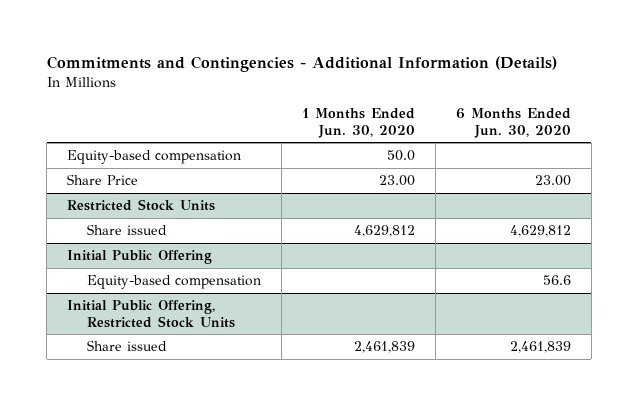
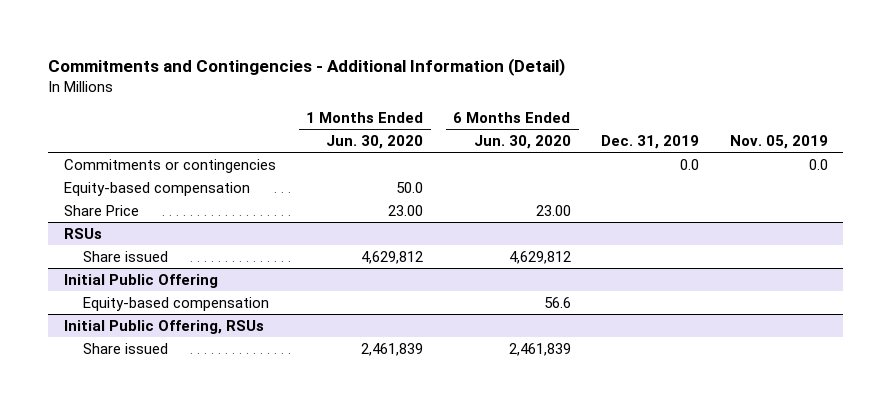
- Commitments and Contingencies - Additional Information (Details)
+ Commitments and Contingencies - Additional Information (Detail)
- | 1 Months Ended Jun. 30, 2020 | 6 Months Ended Jun. 30, 2020
+ | 1 Months Ended Jun. 30, 2020 | 6 Months Ended Jun. 30, 2020 | Dec. 31, 2019 | Nov. 05, 2019
+ Commitments or contingencies | | | 0.0 | 0.0
- Restricted Stock Units
+ RSUs
- Initial Public Offering, Restricted Stock Units
+ Initial Public Offering, RSUs

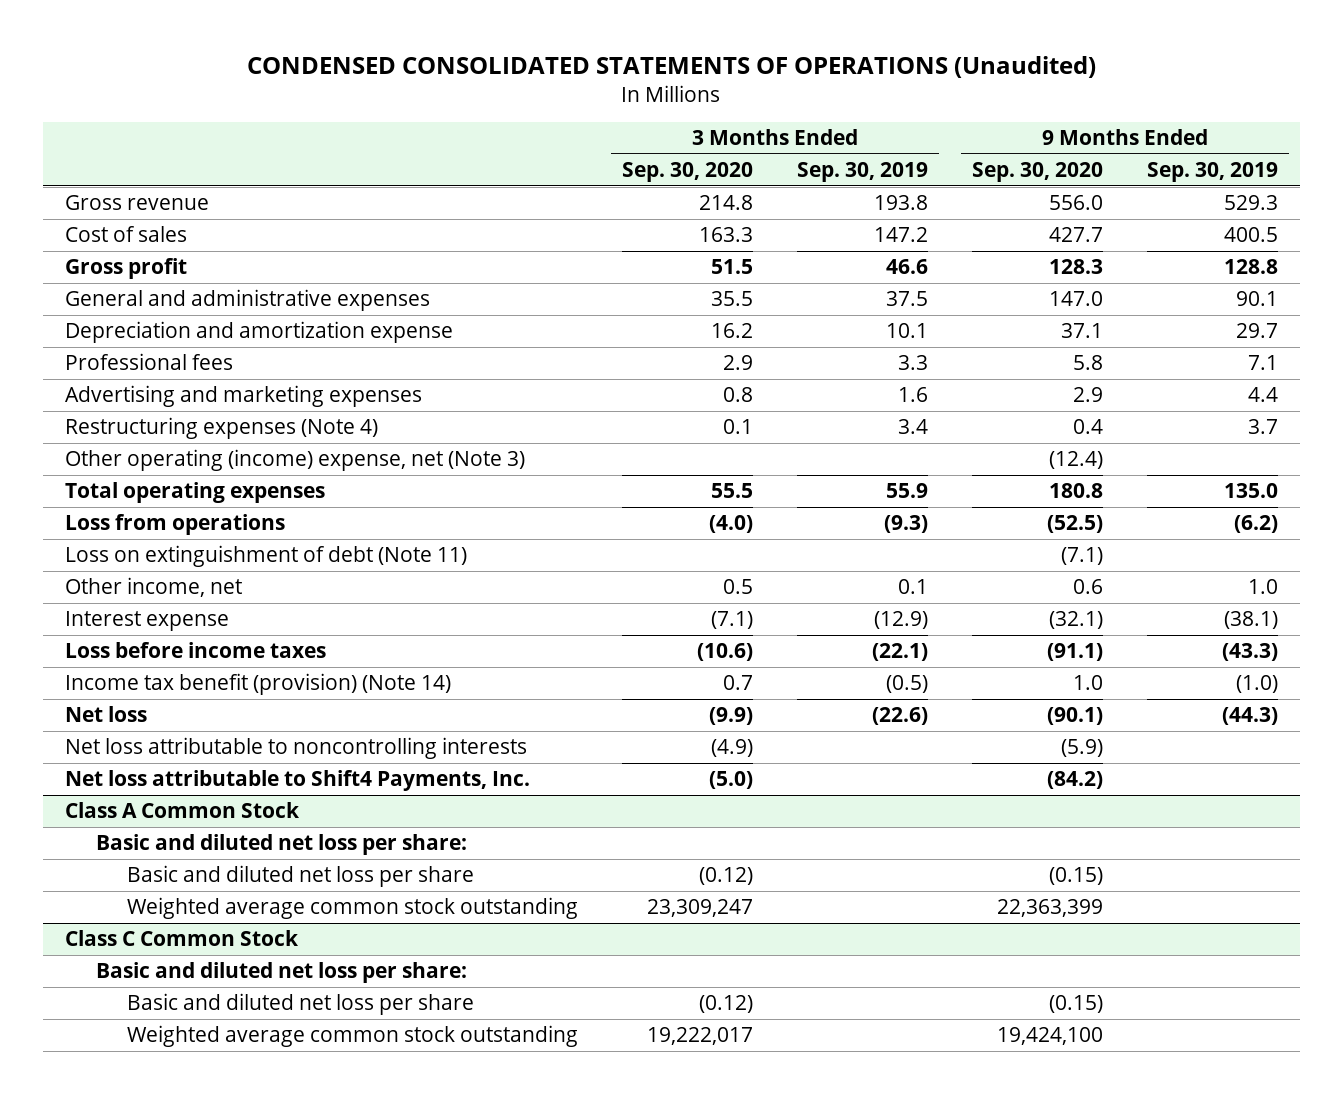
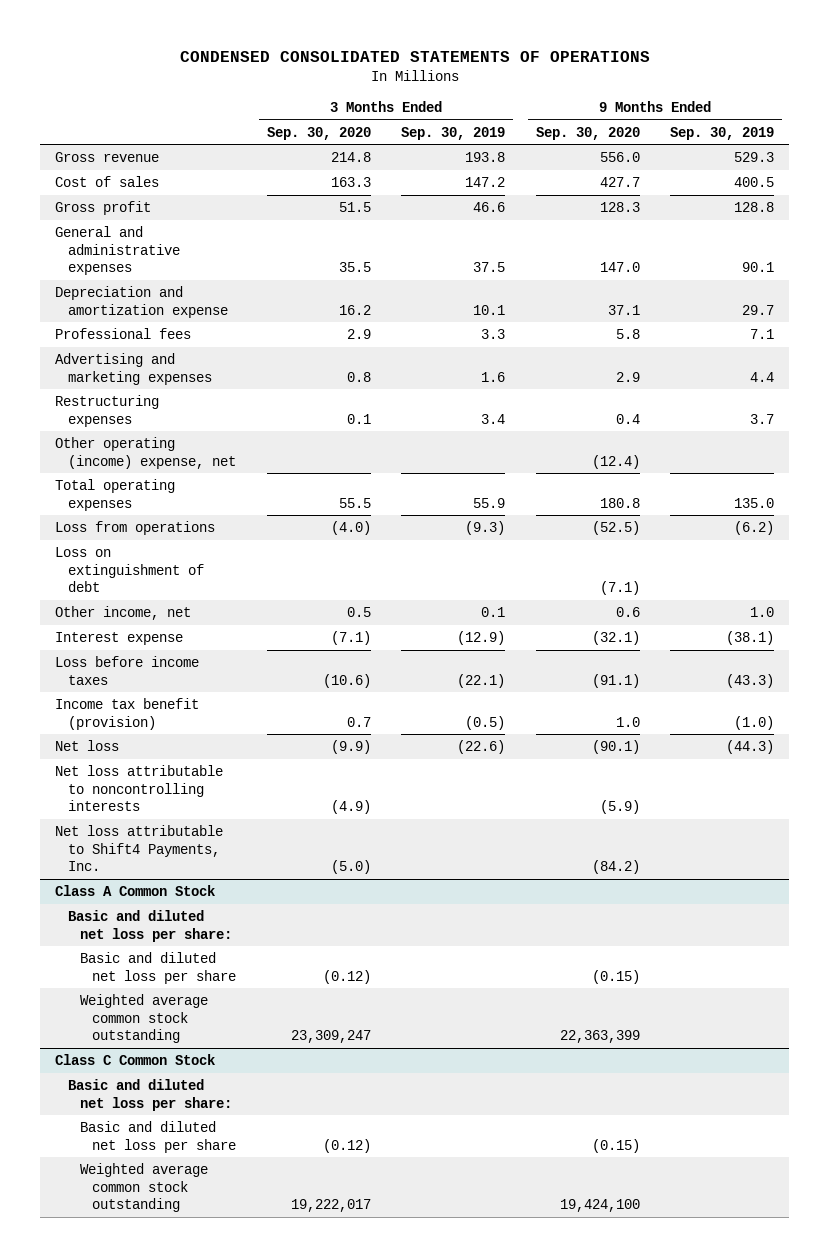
- CONDENSED CONSOLIDATED STATEMENTS OF OPERATIONS (Unaudited)
+ CONDENSED CONSOLIDATED STATEMENTS OF OPERATIONS
- Restructuring expenses (Note 4) | 0.1 | 3.4 | 0.4 | 3.7
- Other operating (income) expense, net (Note 3) | | | (12.4) |
+ Restructuring expenses | 0.1 | 3.4 | 0.4 | 3.7
+ Other operating (income) expense, net | | | (12.4) |
- Loss on extinguishment of debt (Note 11) | | | (7.1) |
+ Loss on extinguishment of debt | | | (7.1) |
- Income tax benefit (provision) (Note 14) | 0.7 | (0.5) | 1.0 | (1.0)
+ Income tax benefit (provision) | 0.7 | (0.5) | 1.0 | (1.0)

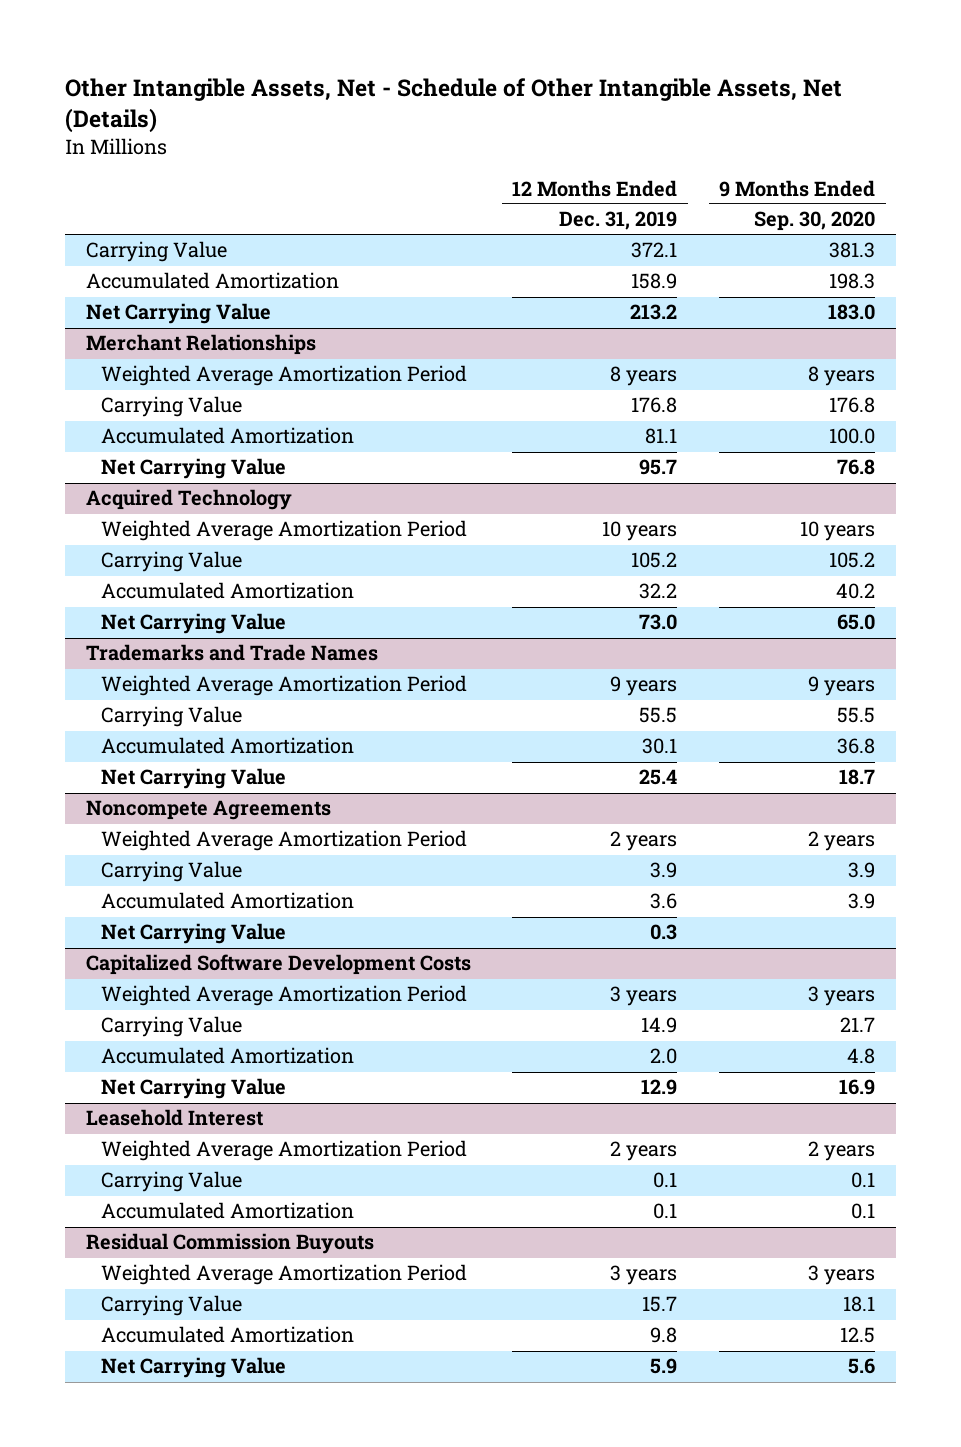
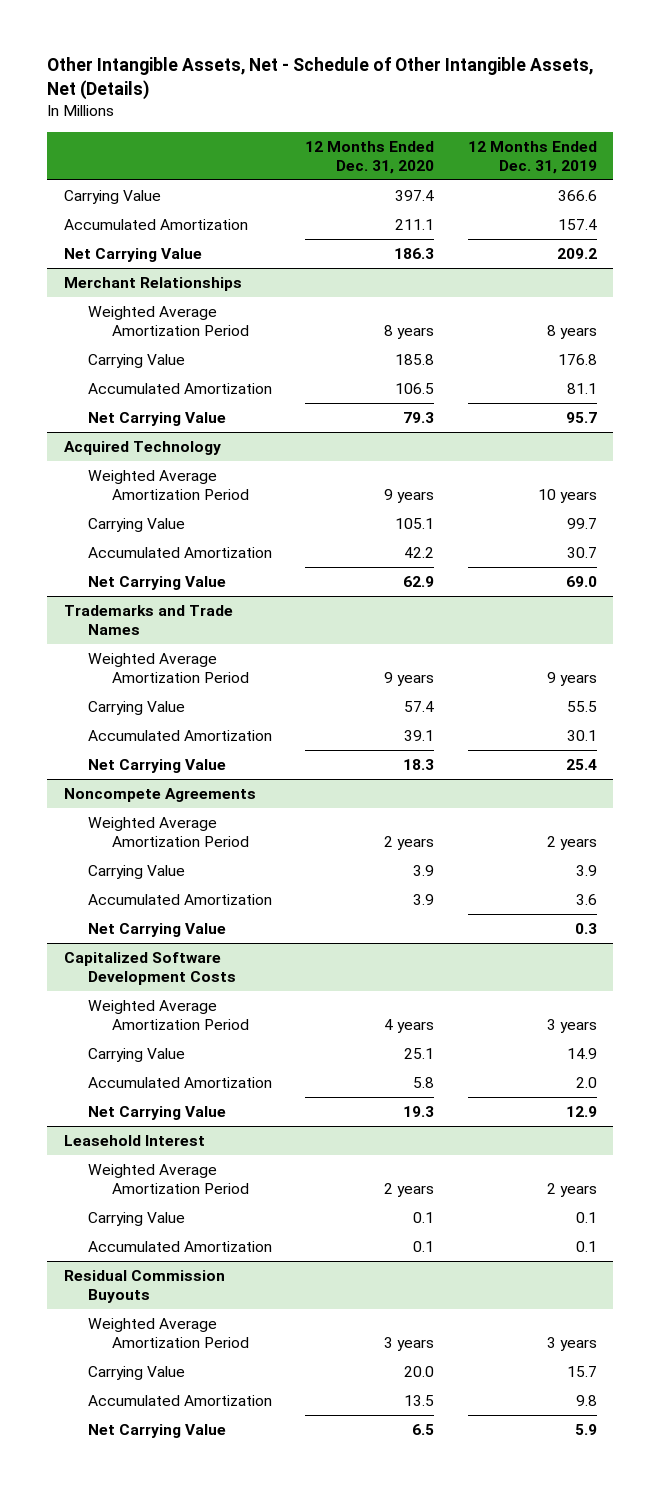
- | 12 Months Ended Dec. 31, 2019 | 9 Months Ended Sep. 30, 2020
+ | 12 Months Ended Dec. 31, 2020 | 12 Months Ended Dec. 31, 2019
- Carrying Value | 372.1 | 381.3
- Accumulated Amortization | 158.9 | 198.3
- Net Carrying Value | 213.2 | 183.0
+ Carrying Value | 397.4 | 366.6
+ Accumulated Amortization | 211.1 | 157.4
+ Net Carrying Value | 186.3 | 209.2
@ Acquired Technology
- Carrying Value | 105.2 | 105.2
- Accumulated Amortization | 32.2 | 40.2
- Net Carrying Value | 73.0 | 65.0
+ Carrying Value | 105.1 | 99.7
+ Accumulated Amortization | 42.2 | 30.7
+ Net Carrying Value | 62.9 | 69.0

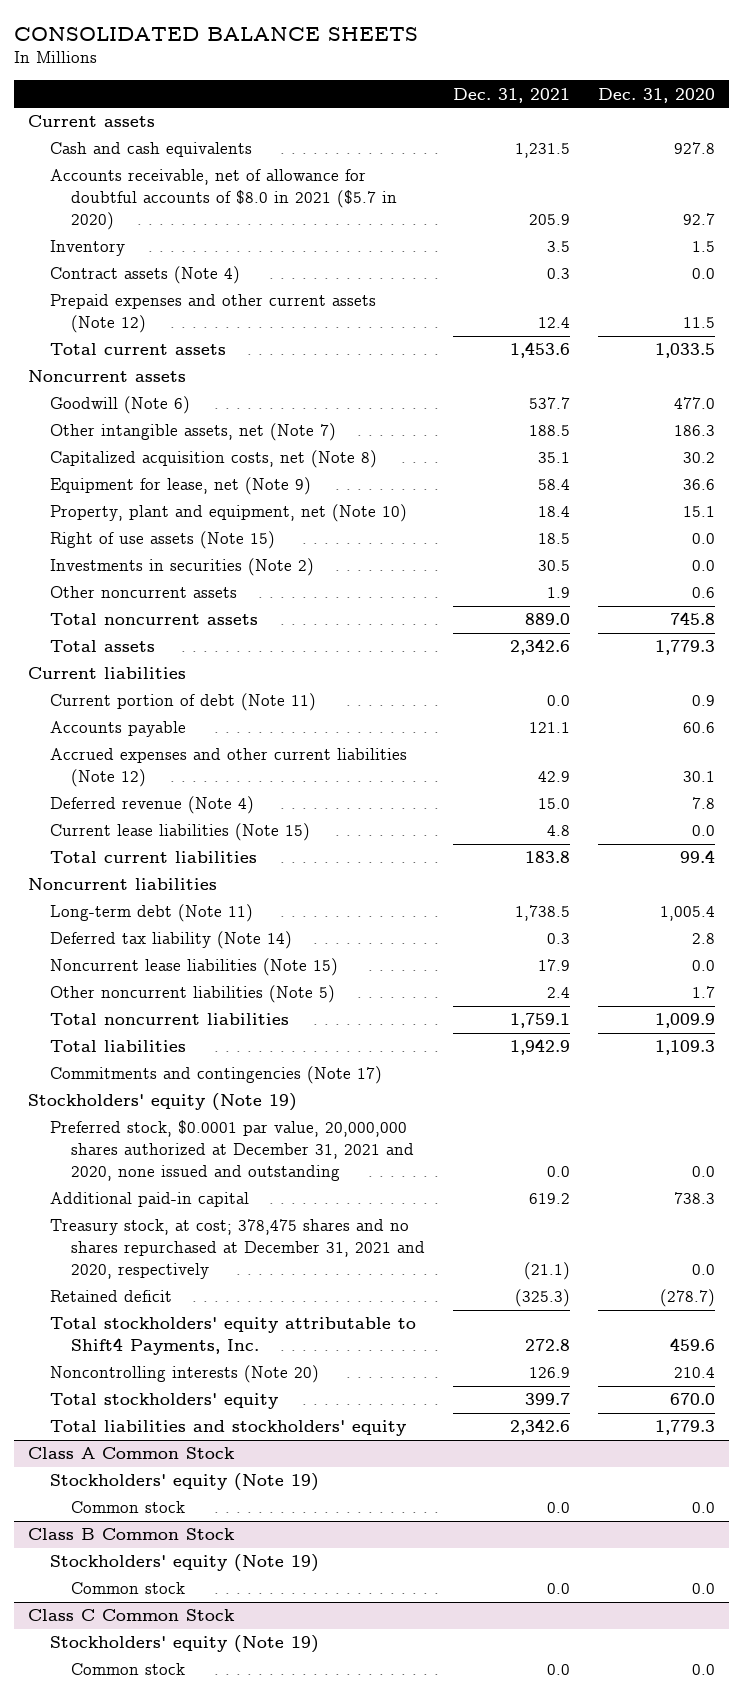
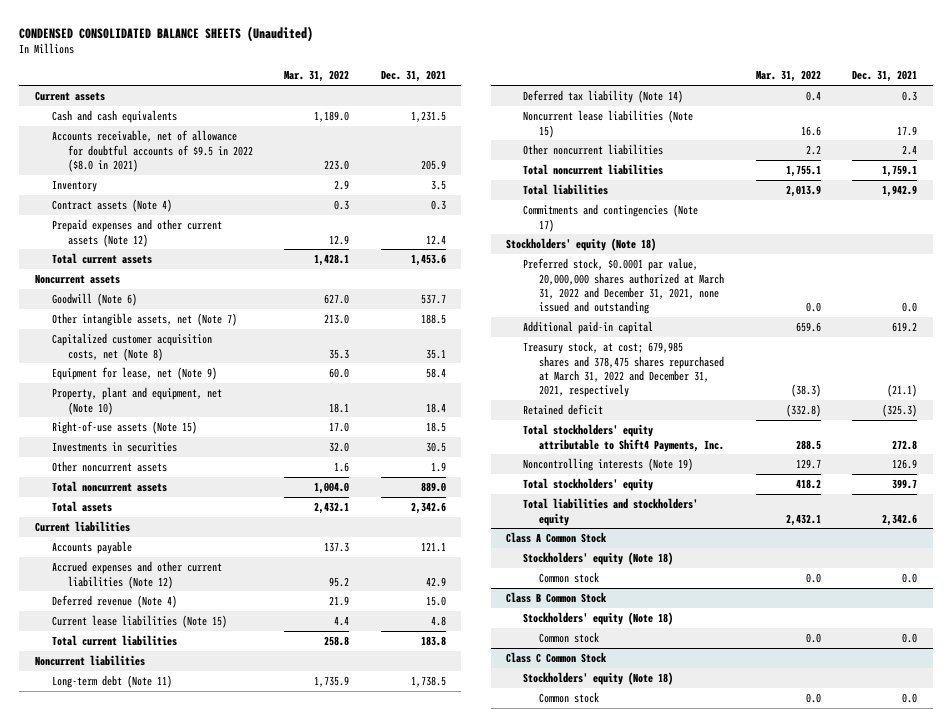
- CONSOLIDATED BALANCE SHEETS
+ CONDENSED CONSOLIDATED BALANCE SHEETS (Unaudited)
- | Dec. 31, 2021 | Dec. 31, 2020
+ | Mar. 31, 2022 | Dec. 31, 2021
- Accounts receivable, net of allowance for doubtful accounts of $8.0 in 2021 ($5.7 in 2020) | 205.9 | 92.7
+ Accounts receivable, net of allowance for doubtful accounts of $9.5 in 2022 ($8.0 in 2021) | 223.0 | 205.9
- Capitalized acquisition costs, net (Note 8) | 35.1 | 30.2
+ Capitalized customer acquisition costs, net (Note 8) | 35.3 | 35.1
- Right of use assets (Note 15) | 18.5 | 0.0
- Investments in securities (Note 2) | 30.5 | 0.0
+ Right-of-use assets (Note 15) | 17.0 | 18.5
+ Investments in securities | 32.0 | 30.5
- Current portion of debt (Note 11) | 0.0 | 0.9
- Other noncurrent liabilities (Note 5) | 2.4 | 1.7
+ Other noncurrent liabilities | 2.2 | 2.4
- Stockholders' equity (Note 19)
- Preferred stock, $0.0001 par value, 20,000,000 shares authorized at December 31, 2021 and 2020, none issued and outstanding | 0.0 | 0.0
+ Stockholders' equity (Note 18)
+ Preferred stock, $0.0001 par value, 20,000,000 shares authorized at March 31, 2022 and December 31, 2021, none issued and outstanding | 0.0 | 0.0
- Treasury stock, at cost; 378,475 shares and no shares repurchased at December 31, 2021 and 2020, respectively | (21.1) | 0.0
+ Treasury stock, at cost; 679,985 shares and 378,475 shares repurchased at March 31, 2022 and December 31, 2021, respectively | (38.3) | (21.1)
- Noncontrolling interests (Note 20) | 126.9 | 210.4
+ Noncontrolling interests (Note 19) | 129.7 | 126.9
@ Class A Common Stock
- Stockholders' equity (Note 19)
+ Stockholders' equity (Note 18)
@ Class B Common Stock
- Stockholders' equity (Note 19)
+ Stockholders' equity (Note 18)
@ Class C Common Stock
- Stockholders' equity (Note 19)
+ Stockholders' equity (Note 18)

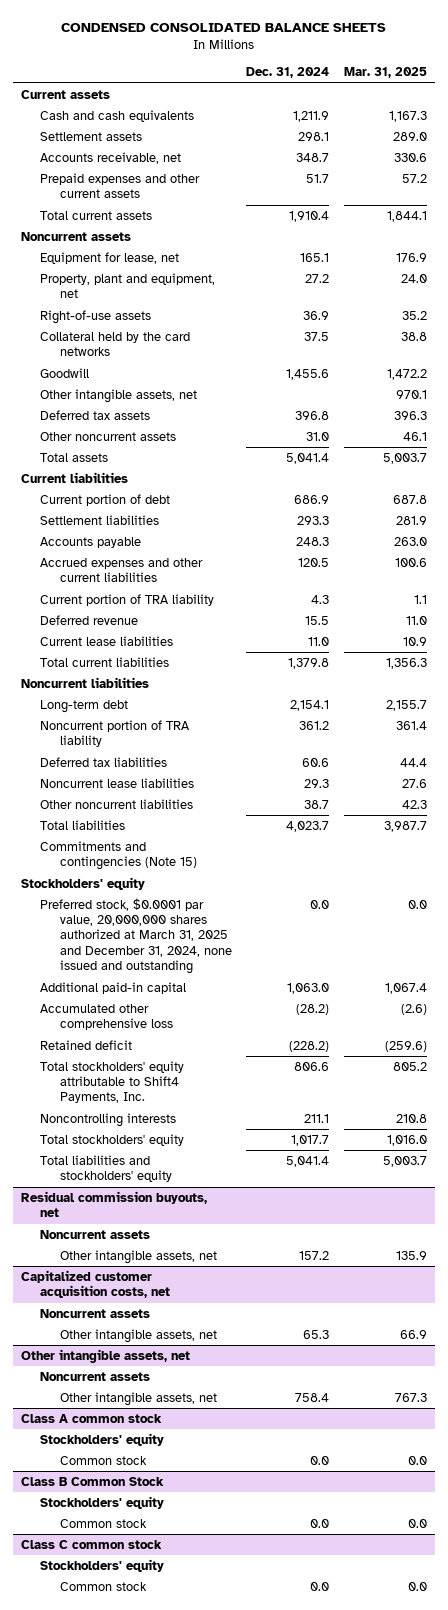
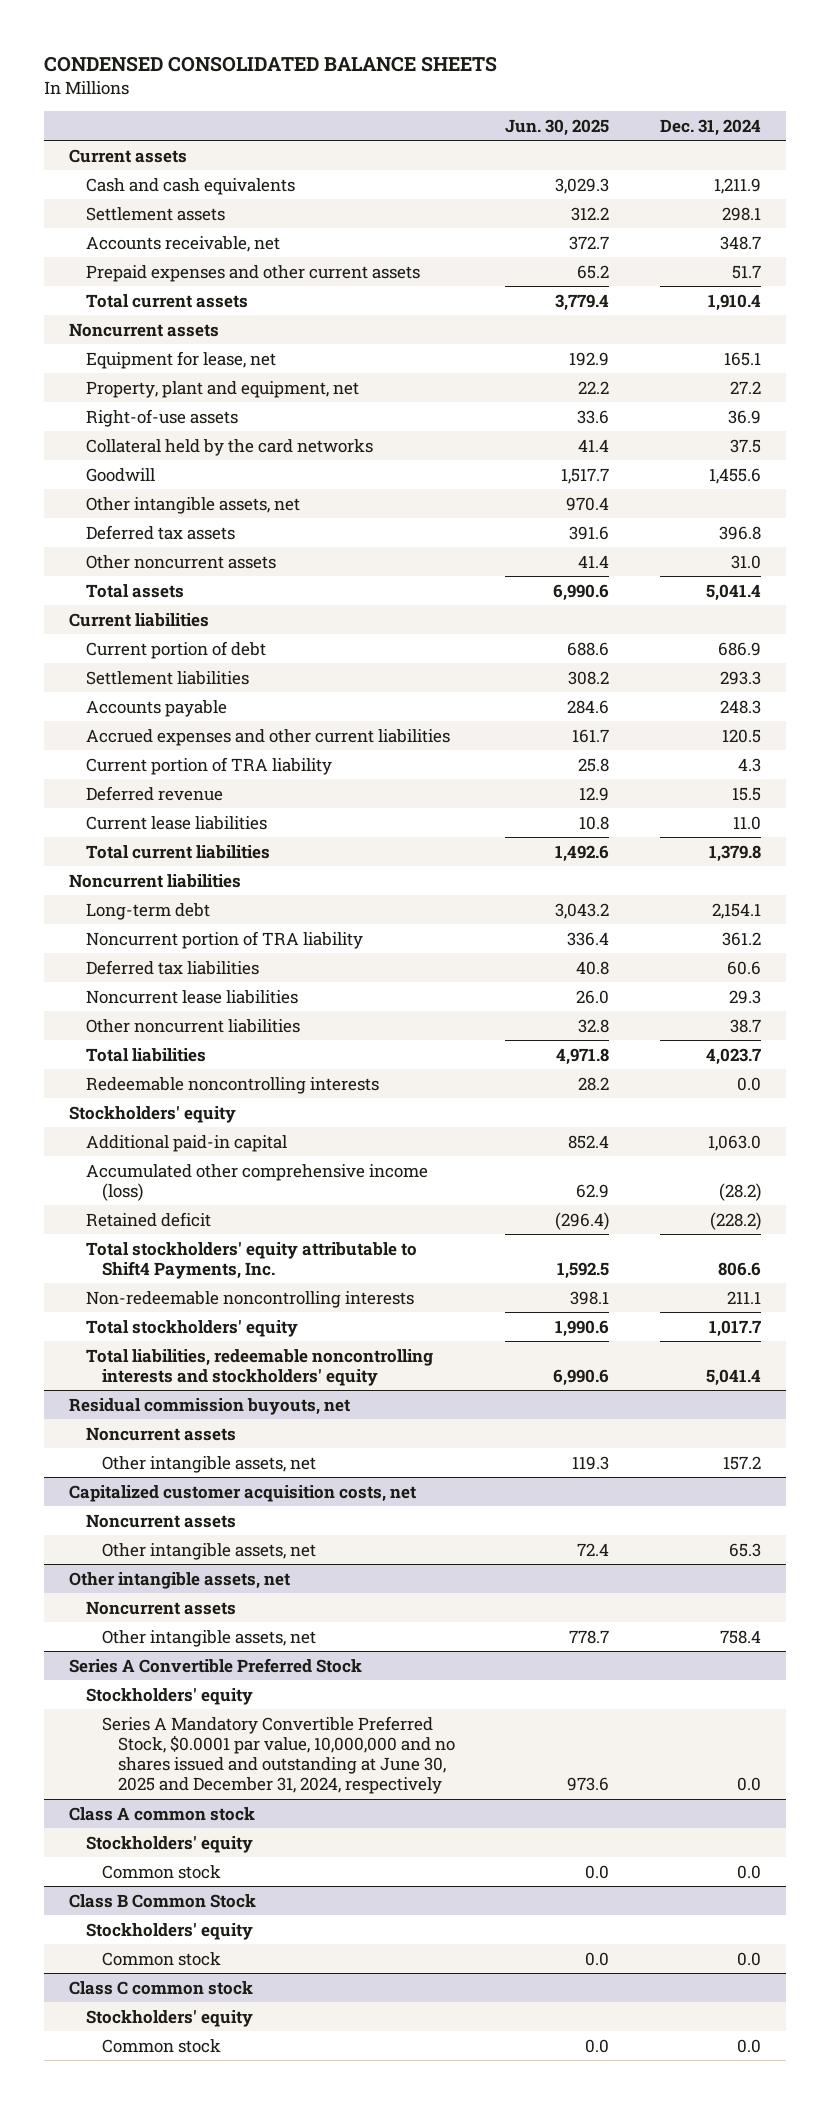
- | Dec. 31, 2024 | Mar. 31, 2025
+ | Jun. 30, 2025 | Dec. 31, 2024
- Commitments and contingencies (Note 15)
+ Redeemable noncontrolling interests | 28.2 | 0.0
- Preferred stock, $0.0001 par value, 20,000,000 shares authorized at March 31, 2025 and December 31, 2024, none issued and outstanding | 0.0 | 0.0
- Accumulated other comprehensive loss | (28.2) | (2.6)
+ Accumulated other comprehensive income (loss) | 62.9 | (28.2)
- Noncontrolling interests | 211.1 | 210.8
+ Non-redeemable noncontrolling interests | 398.1 | 211.1
- Total liabilities and stockholders' equity | 5,041.4 | 5,003.7
+ Total liabilities, redeemable noncontrolling interests and stockholders' equity | 6,990.6 | 5,041.4
+ Series A Convertible Preferred Stock
+ Stockholders' equity
+ Series A Mandatory Convertible Preferred Stock, $0.0001 par value, 10,000,000 and no shares issued and outstanding at June 30, 2025 and December 31, 2024, respectively | 973.6 | 0.0

